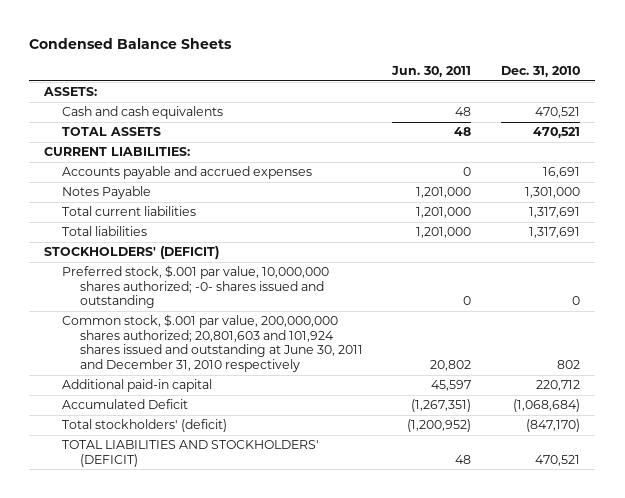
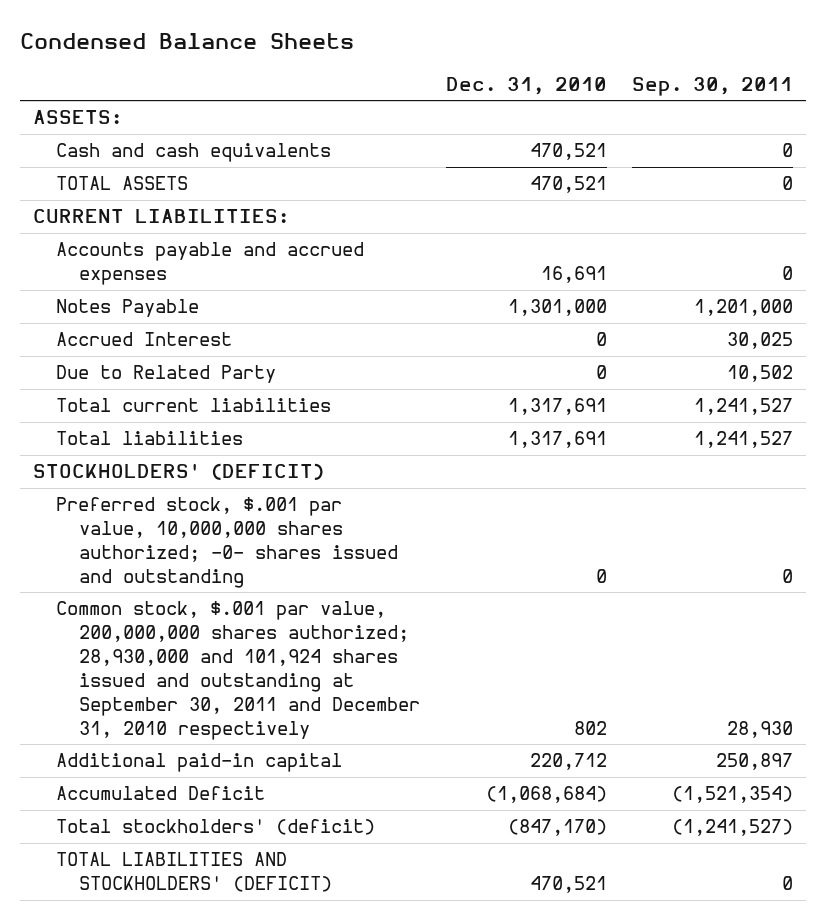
- | Jun. 30, 2011 | Dec. 31, 2010
+ | Dec. 31, 2010 | Sep. 30, 2011
+ Accrued Interest | 0 | 30,025
+ Due to Related Party | 0 | 10,502
- Common stock, $.001 par value, 200,000,000 shares authorized; 20,801,603 and 101,924 shares issued and outstanding at June 30, 2011 and December 31, 2010 respectively | 20,802 | 802
+ Common stock, $.001 par value, 200,000,000 shares authorized; 28,930,000 and 101,924 shares issued and outstanding at September 30, 2011 and December 31, 2010 respectively | 802 | 28,930

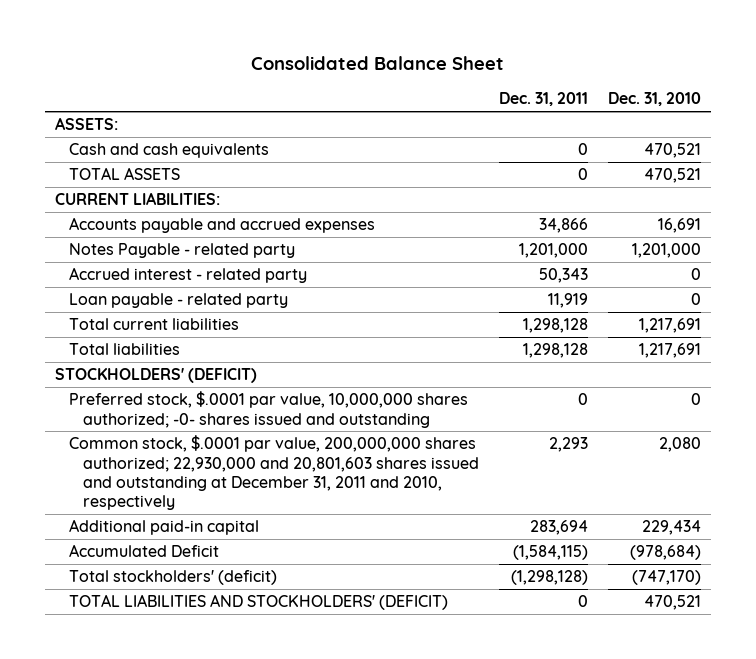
- Condensed Balance Sheets
+ Consolidated Balance Sheet
- | Dec. 31, 2010 | Sep. 30, 2011
+ | Dec. 31, 2011 | Dec. 31, 2010
- Notes Payable | 1,301,000 | 1,201,000
- Accrued Interest | 0 | 30,025
- Due to Related Party | 0 | 10,502
- Total current liabilities | 1,317,691 | 1,241,527
- Total liabilities | 1,317,691 | 1,241,527
+ Notes Payable - related party | 1,201,000 | 1,201,000
+ Accrued interest - related party | 50,343 | 0
+ Loan payable - related party | 11,919 | 0
+ Total current liabilities | 1,298,128 | 1,217,691
+ Total liabilities | 1,298,128 | 1,217,691
- Preferred stock, $.001 par value, 10,000,000 shares authorized; -0- shares issued and outstanding | 0 | 0
- Common stock, $.001 par value, 200,000,000 shares authorized; 28,930,000 and 101,924 shares issued and outstanding at September 30, 2011 and December 31, 2010 respectively | 802 | 28,930
- Additional paid-in capital | 220,712 | 250,897
- Accumulated Deficit | (1,068,684) | (1,521,354)
- Total stockholders' (deficit) | (847,170) | (1,241,527)
+ Preferred stock, $.0001 par value, 10,000,000 shares authorized; -0- shares issued and outstanding | 0 | 0
+ Common stock, $.0001 par value, 200,000,000 shares authorized; 22,930,000 and 20,801,603 shares issued and outstanding at December 31, 2011 and 2010, respectively | 2,293 | 2,080
+ Additional paid-in capital | 283,694 | 229,434
+ Accumulated Deficit | (1,584,115) | (978,684)
+ Total stockholders' (deficit) | (1,298,128) | (747,170)

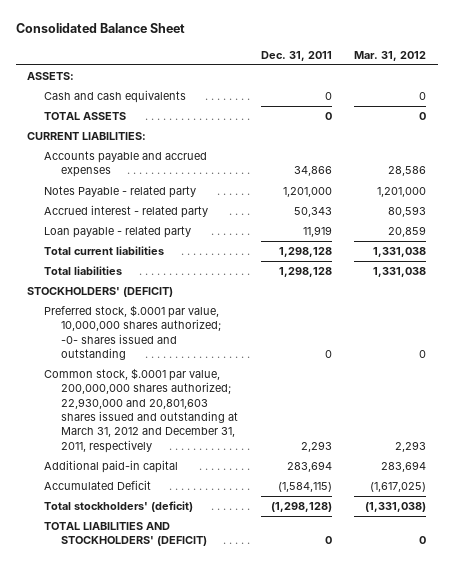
- | Dec. 31, 2011 | Dec. 31, 2010
+ | Dec. 31, 2011 | Mar. 31, 2012
- Common stock, $.0001 par value, 200,000,000 shares authorized; 22,930,000 and 20,801,603 shares issued and outstanding at December 31, 2011 and 2010, respectively | 2,293 | 2,080
+ Common stock, $.0001 par value, 200,000,000 shares authorized; 22,930,000 and 20,801,603 shares issued and outstanding at March 31, 2012 and December 31, 2011, respectively | 2,293 | 2,293

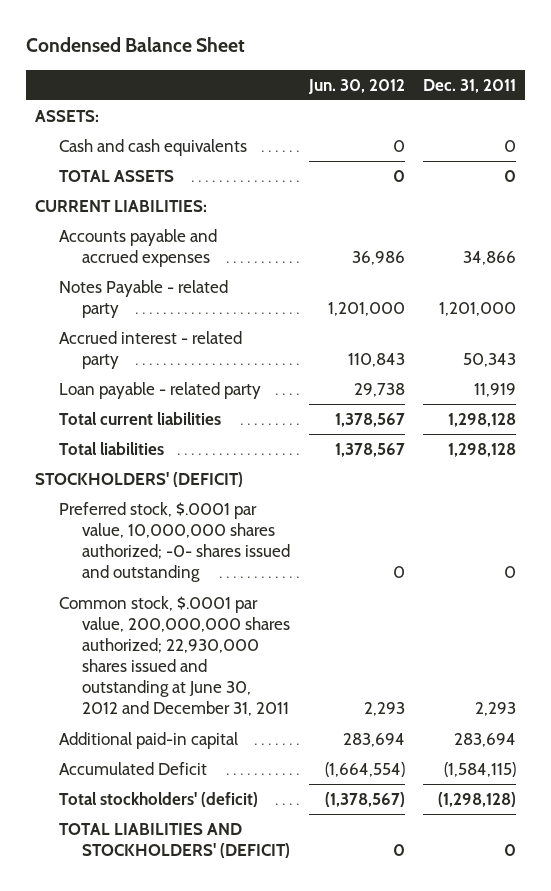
- Consolidated Balance Sheet
+ Condensed Balance Sheet
- | Dec. 31, 2011 | Mar. 31, 2012
+ | Jun. 30, 2012 | Dec. 31, 2011
- Common stock, $.0001 par value, 200,000,000 shares authorized; 22,930,000 and 20,801,603 shares issued and outstanding at March 31, 2012 and December 31, 2011, respectively | 2,293 | 2,293
+ Common stock, $.0001 par value, 200,000,000 shares authorized; 22,930,000 shares issued and outstanding at June 30, 2012 and December 31, 2011 | 2,293 | 2,293

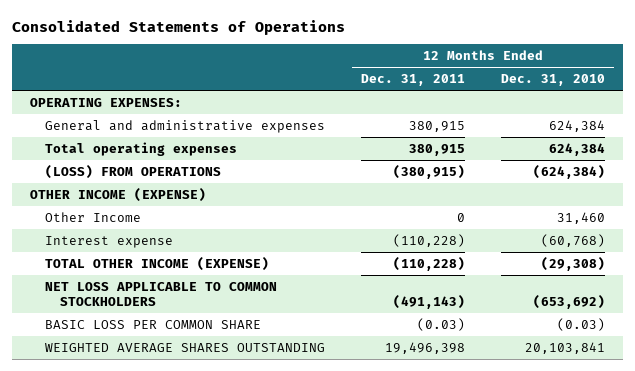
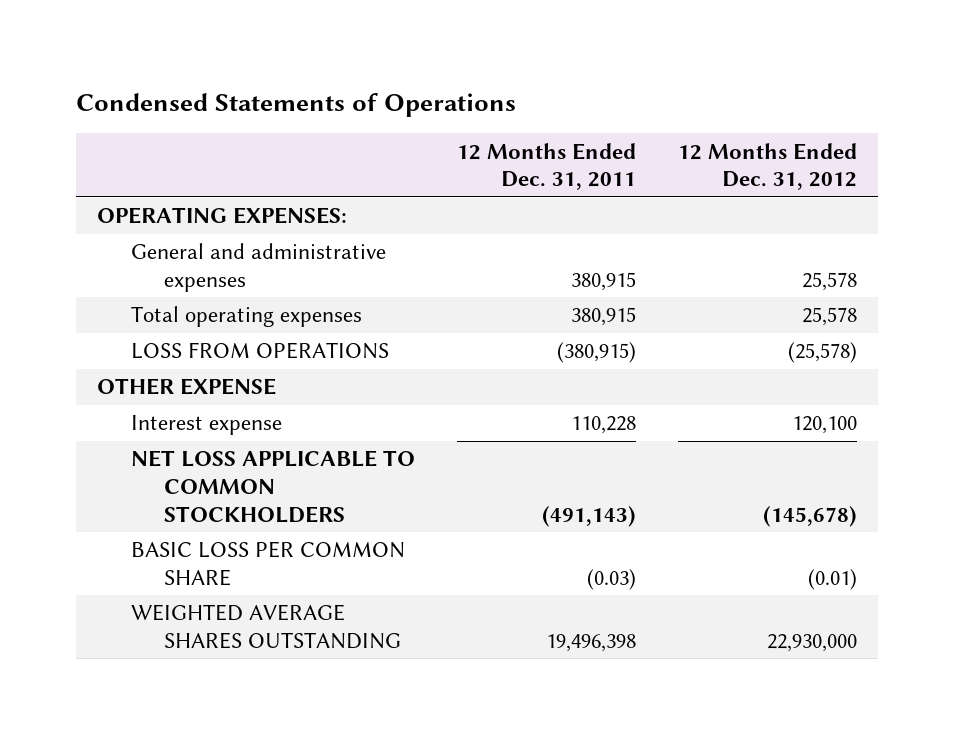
- Consolidated Statements of Operations
+ Condensed Statements of Operations
- | 12 Months Ended Dec. 31, 2011 | 12 Months Ended Dec. 31, 2010
+ | 12 Months Ended Dec. 31, 2011 | 12 Months Ended Dec. 31, 2012
- (LOSS) FROM OPERATIONS | (380,915) | (624,384)
- OTHER INCOME (EXPENSE)
- Other Income | 0 | 31,460
- Interest expense | (110,228) | (60,768)
- TOTAL OTHER INCOME (EXPENSE) | (110,228) | (29,308)
+ LOSS FROM OPERATIONS | (380,915) | (25,578)
+ OTHER EXPENSE
+ Interest expense | 110,228 | 120,100

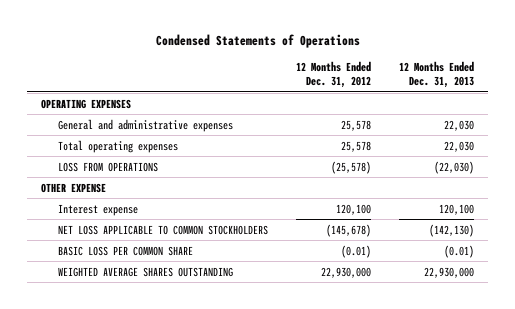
- | 12 Months Ended Dec. 31, 2011 | 12 Months Ended Dec. 31, 2012
+ | 12 Months Ended Dec. 31, 2012 | 12 Months Ended Dec. 31, 2013
- OPERATING EXPENSES:
+ OPERATING EXPENSES

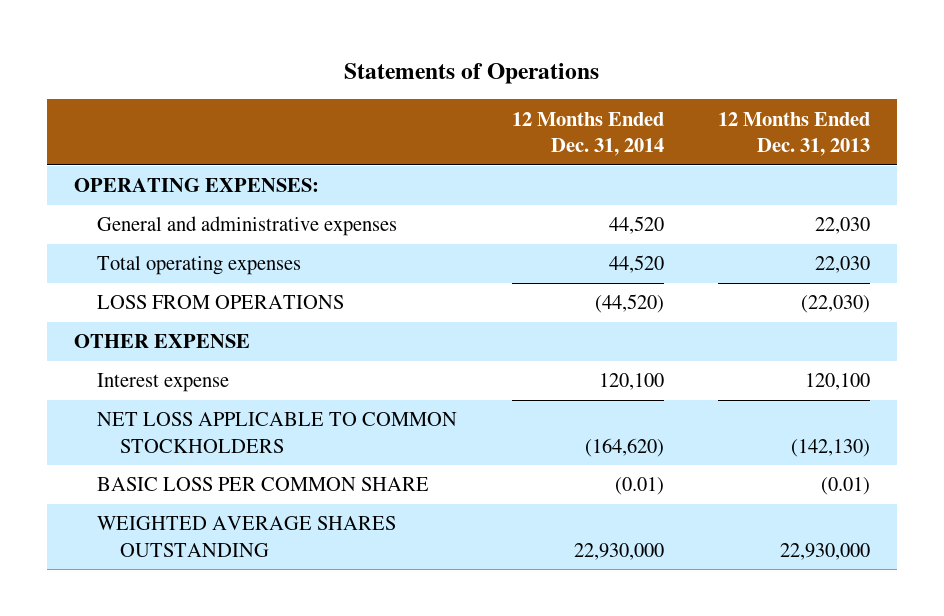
- Condensed Statements of Operations
+ Statements of Operations
- | 12 Months Ended Dec. 31, 2012 | 12 Months Ended Dec. 31, 2013
+ | 12 Months Ended Dec. 31, 2014 | 12 Months Ended Dec. 31, 2013
- OPERATING EXPENSES
+ OPERATING EXPENSES:

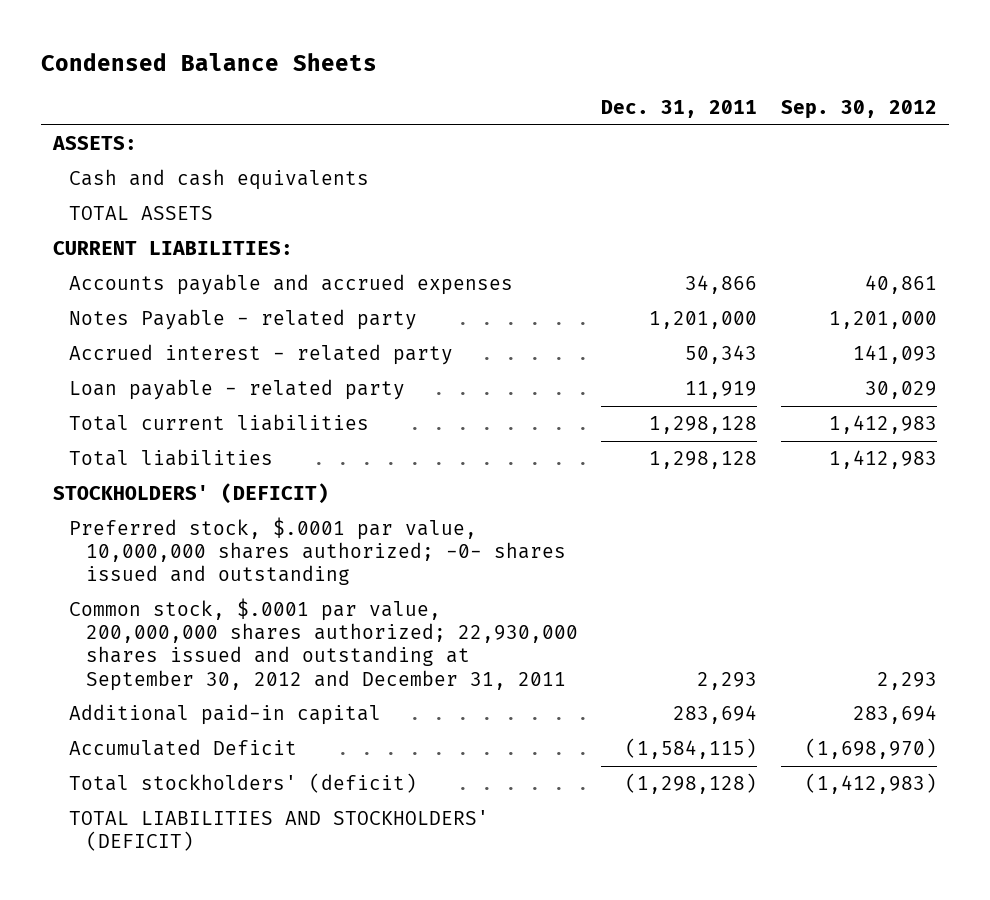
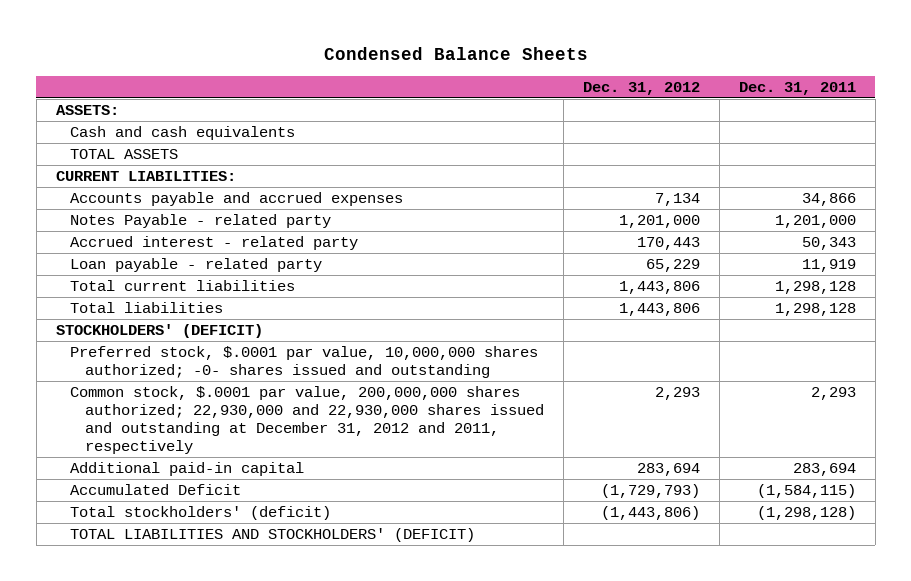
- | Dec. 31, 2011 | Sep. 30, 2012
+ | Dec. 31, 2012 | Dec. 31, 2011
- Common stock, $.0001 par value, 200,000,000 shares authorized; 22,930,000 shares issued and outstanding at September 30, 2012 and December 31, 2011 | 2,293 | 2,293
+ Common stock, $.0001 par value, 200,000,000 shares authorized; 22,930,000 and 22,930,000 shares issued and outstanding at December 31, 2012 and 2011, respectively | 2,293 | 2,293

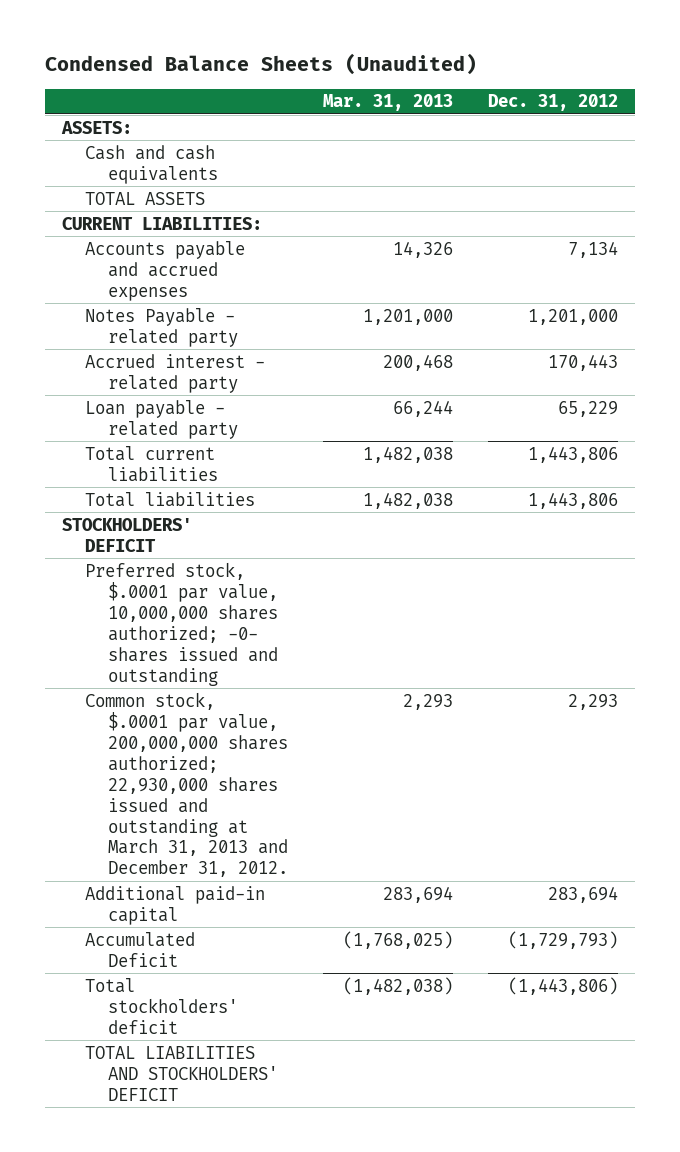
- Condensed Balance Sheets
+ Condensed Balance Sheets (Unaudited)
- | Dec. 31, 2012 | Dec. 31, 2011
+ | Mar. 31, 2013 | Dec. 31, 2012
- STOCKHOLDERS' (DEFICIT)
+ STOCKHOLDERS' DEFICIT
- Common stock, $.0001 par value, 200,000,000 shares authorized; 22,930,000 and 22,930,000 shares issued and outstanding at December 31, 2012 and 2011, respectively | 2,293 | 2,293
+ Common stock, $.0001 par value, 200,000,000 shares authorized; 22,930,000 shares issued and outstanding at March 31, 2013 and December 31, 2012. | 2,293 | 2,293
- Total stockholders' (deficit) | (1,443,806) | (1,298,128)
- TOTAL LIABILITIES AND STOCKHOLDERS' (DEFICIT)
+ Total stockholders' deficit | (1,482,038) | (1,443,806)
+ TOTAL LIABILITIES AND STOCKHOLDERS' DEFICIT

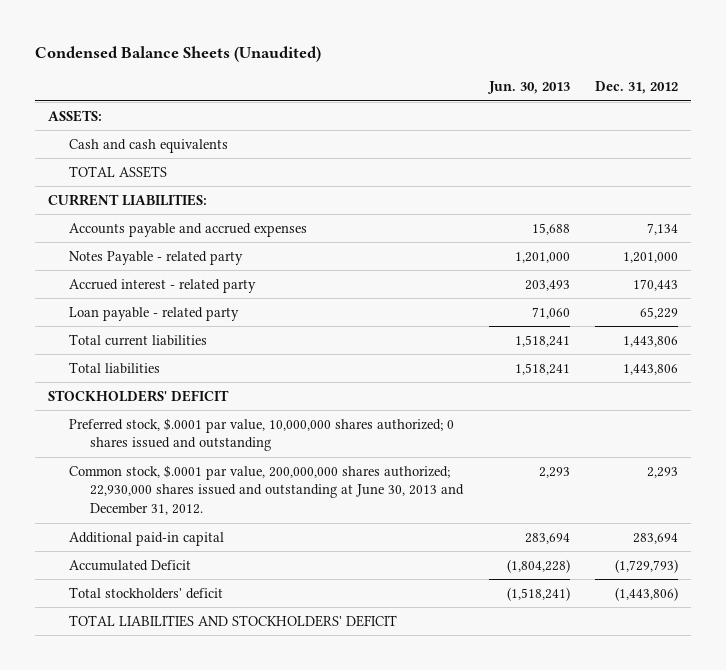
- | Mar. 31, 2013 | Dec. 31, 2012
+ | Jun. 30, 2013 | Dec. 31, 2012
- Preferred stock, $.0001 par value, 10,000,000 shares authorized; -0- shares issued and outstanding
- Common stock, $.0001 par value, 200,000,000 shares authorized; 22,930,000 shares issued and outstanding at March 31, 2013 and December 31, 2012. | 2,293 | 2,293
+ Preferred stock, $.0001 par value, 10,000,000 shares authorized; 0 shares issued and outstanding
+ Common stock, $.0001 par value, 200,000,000 shares authorized; 22,930,000 shares issued and outstanding at June 30, 2013 and December 31, 2012. | 2,293 | 2,293

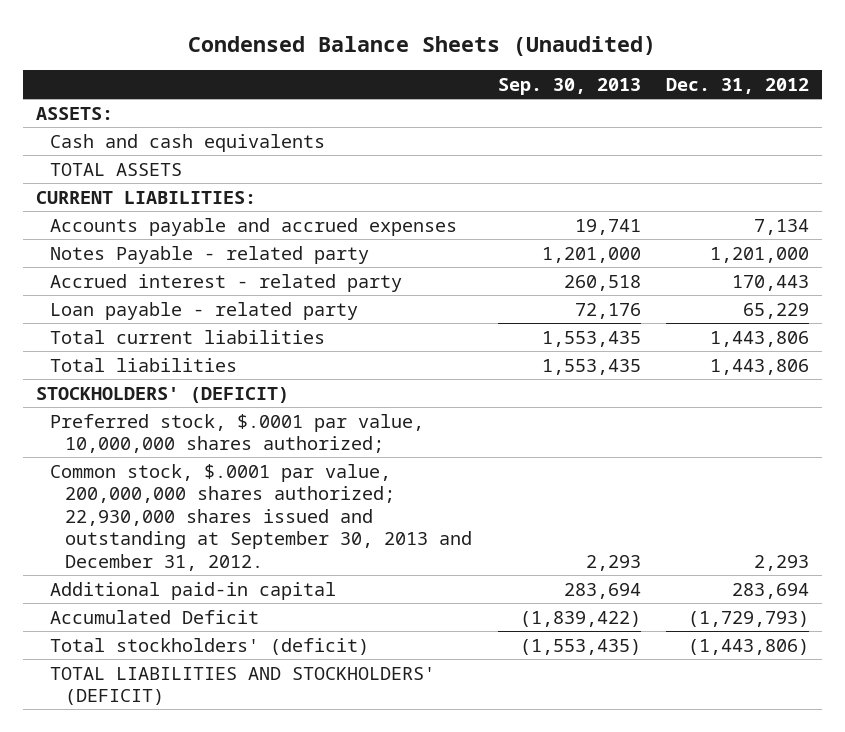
- | Jun. 30, 2013 | Dec. 31, 2012
+ | Sep. 30, 2013 | Dec. 31, 2012
- STOCKHOLDERS' DEFICIT
- Preferred stock, $.0001 par value, 10,000,000 shares authorized; 0 shares issued and outstanding
- Common stock, $.0001 par value, 200,000,000 shares authorized; 22,930,000 shares issued and outstanding at June 30, 2013 and December 31, 2012. | 2,293 | 2,293
+ STOCKHOLDERS' (DEFICIT)
+ Preferred stock, $.0001 par value, 10,000,000 shares authorized;
+ Common stock, $.0001 par value, 200,000,000 shares authorized; 22,930,000 shares issued and outstanding at September 30, 2013 and December 31, 2012. | 2,293 | 2,293
- Total stockholders' deficit | (1,518,241) | (1,443,806)
- TOTAL LIABILITIES AND STOCKHOLDERS' DEFICIT
+ Total stockholders' (deficit) | (1,553,435) | (1,443,806)
+ TOTAL LIABILITIES AND STOCKHOLDERS' (DEFICIT)

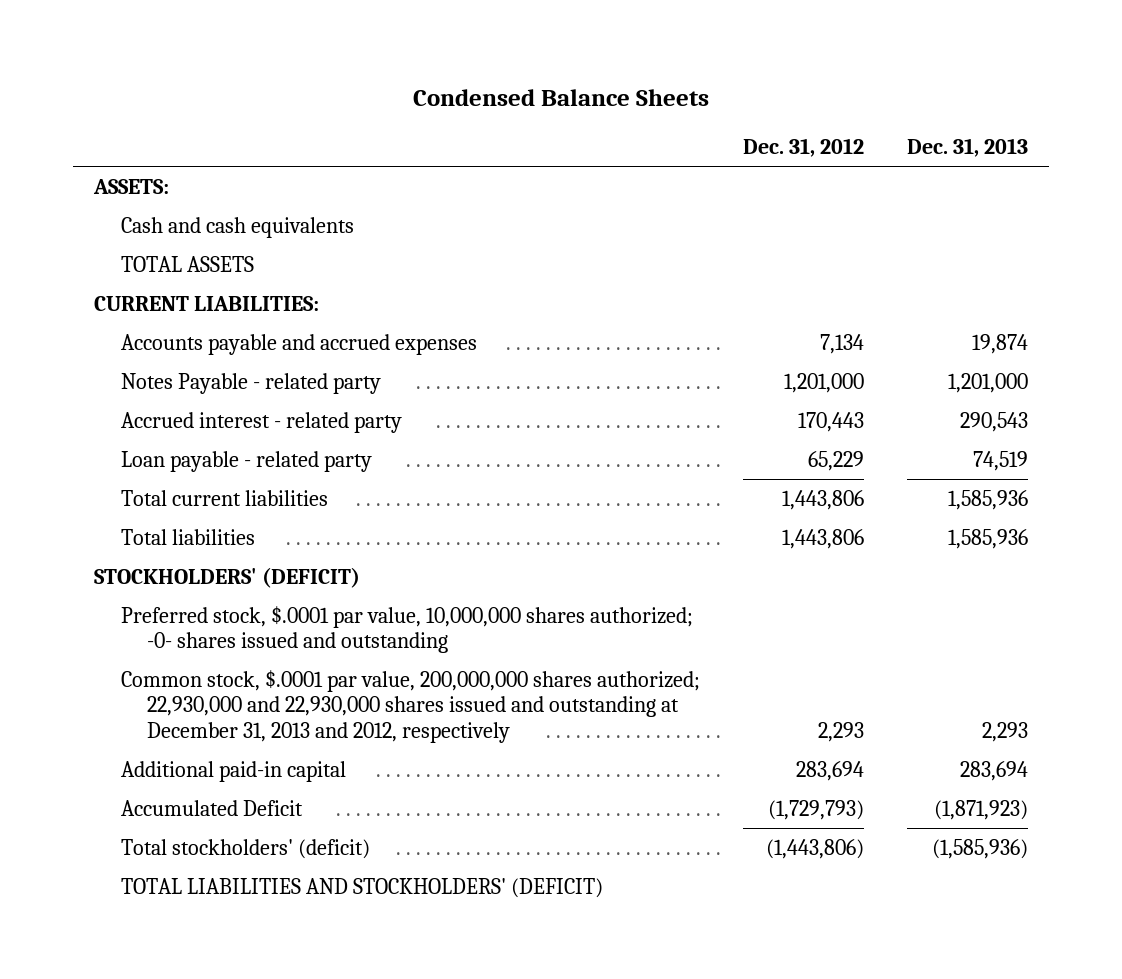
- Condensed Balance Sheets (Unaudited)
+ Condensed Balance Sheets
- | Sep. 30, 2013 | Dec. 31, 2012
+ | Dec. 31, 2012 | Dec. 31, 2013
- Preferred stock, $.0001 par value, 10,000,000 shares authorized;
- Common stock, $.0001 par value, 200,000,000 shares authorized; 22,930,000 shares issued and outstanding at September 30, 2013 and December 31, 2012. | 2,293 | 2,293
+ Preferred stock, $.0001 par value, 10,000,000 shares authorized; -0- shares issued and outstanding
+ Common stock, $.0001 par value, 200,000,000 shares authorized; 22,930,000 and 22,930,000 shares issued and outstanding at December 31, 2013 and 2012, respectively | 2,293 | 2,293

